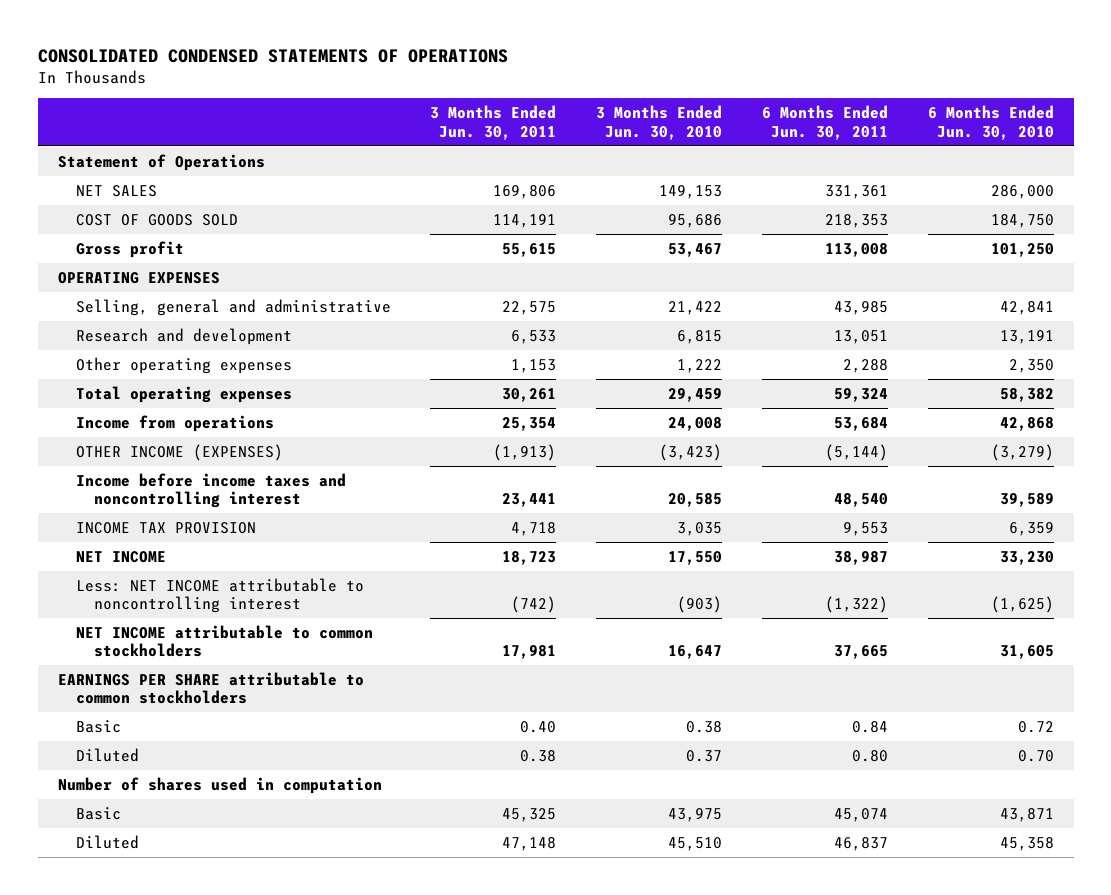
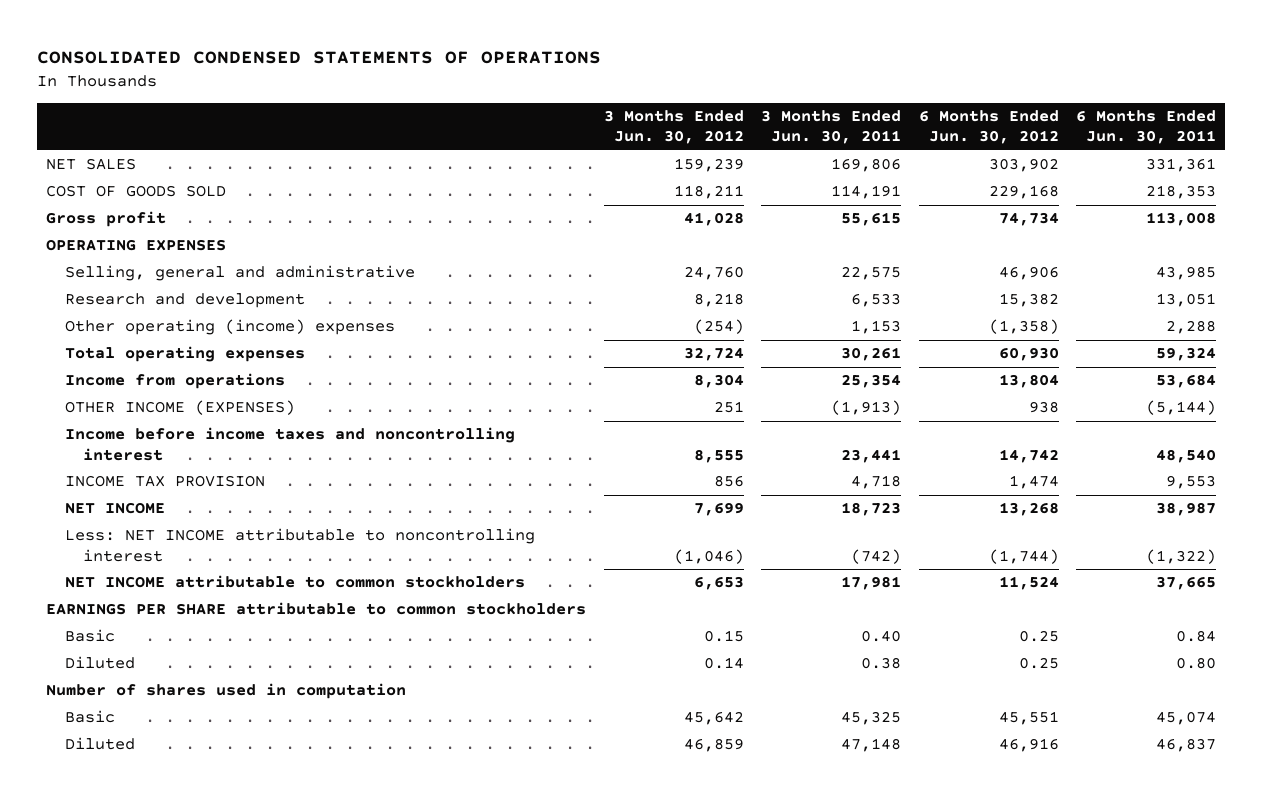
- | 3 Months Ended Jun. 30, 2011 | 3 Months Ended Jun. 30, 2010 | 6 Months Ended Jun. 30, 2011 | 6 Months Ended Jun. 30, 2010
+ | 3 Months Ended Jun. 30, 2012 | 3 Months Ended Jun. 30, 2011 | 6 Months Ended Jun. 30, 2012 | 6 Months Ended Jun. 30, 2011
- Statement of Operations
- Other operating expenses | 1,153 | 1,222 | 2,288 | 2,350
+ Other operating (income) expenses | (254) | 1,153 | (1,358) | 2,288

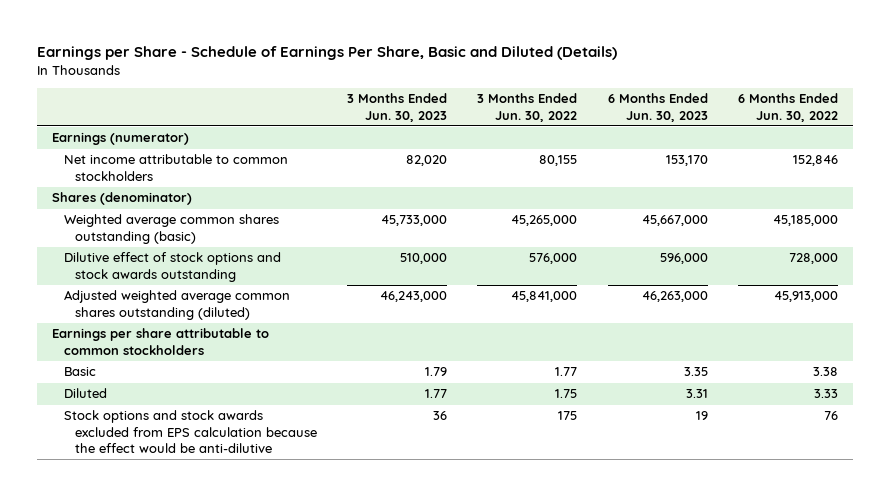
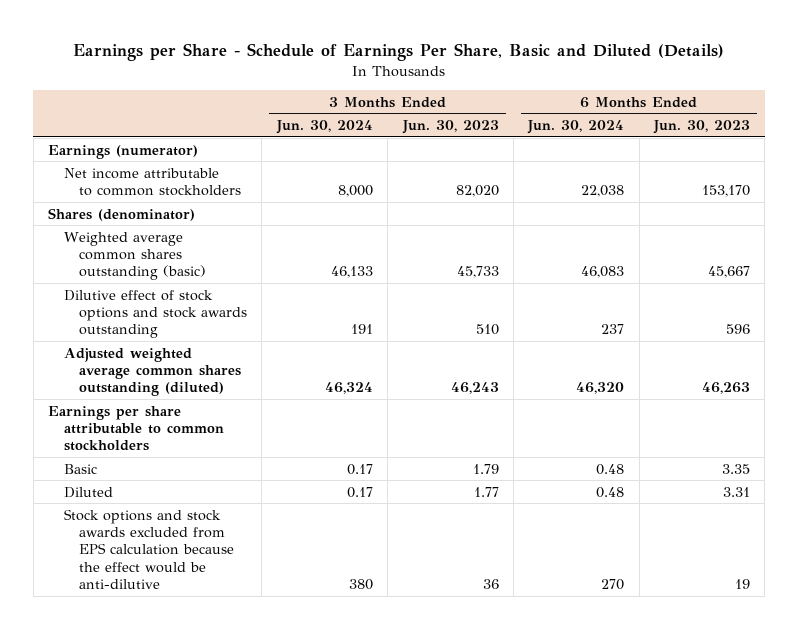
- | 3 Months Ended Jun. 30, 2023 | 3 Months Ended Jun. 30, 2022 | 6 Months Ended Jun. 30, 2023 | 6 Months Ended Jun. 30, 2022
+ | 3 Months Ended Jun. 30, 2024 | 3 Months Ended Jun. 30, 2023 | 6 Months Ended Jun. 30, 2024 | 6 Months Ended Jun. 30, 2023
- Weighted average common shares outstanding (basic) | 45,733,000 | 45,265,000 | 45,667,000 | 45,185,000
- Dilutive effect of stock options and stock awards outstanding | 510,000 | 576,000 | 596,000 | 728,000
- Adjusted weighted average common shares outstanding (diluted) | 46,243,000 | 45,841,000 | 46,263,000 | 45,913,000
+ Weighted average common shares outstanding (basic) | 46,133 | 45,733 | 46,083 | 45,667
+ Dilutive effect of stock options and stock awards outstanding | 191 | 510 | 237 | 596
+ Adjusted weighted average common shares outstanding (diluted) | 46,324 | 46,243 | 46,320 | 46,263

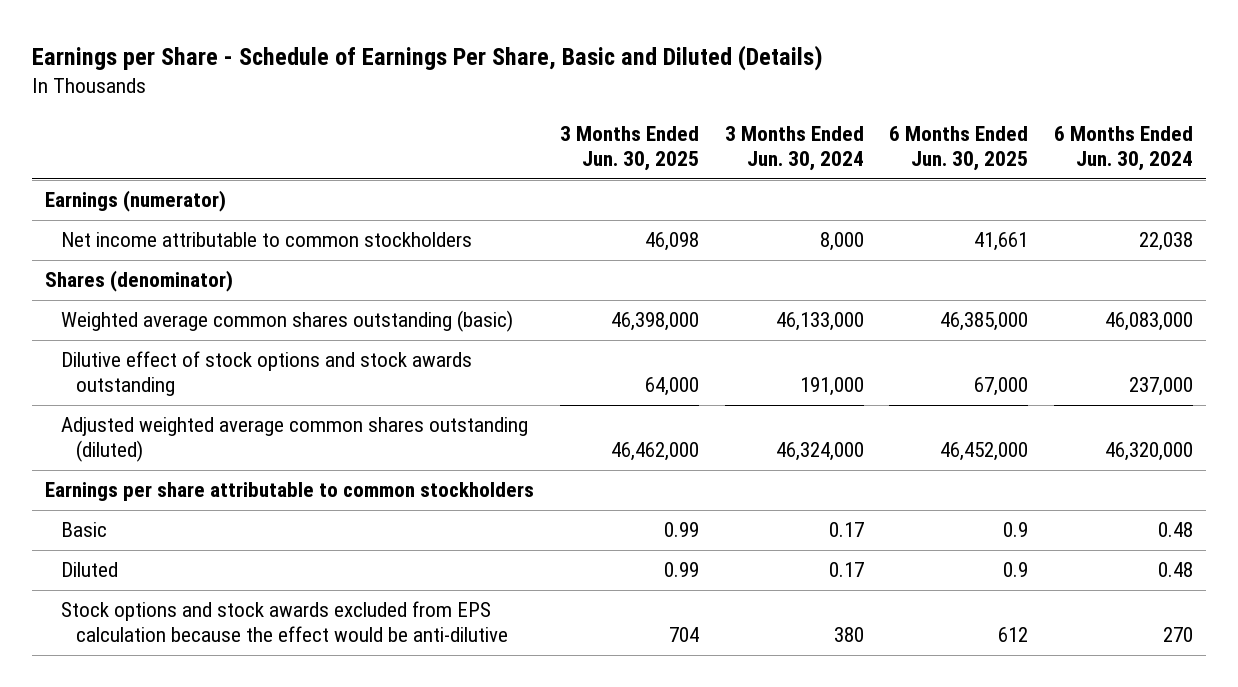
- | 3 Months Ended Jun. 30, 2024 | 3 Months Ended Jun. 30, 2023 | 6 Months Ended Jun. 30, 2024 | 6 Months Ended Jun. 30, 2023
+ | 3 Months Ended Jun. 30, 2025 | 3 Months Ended Jun. 30, 2024 | 6 Months Ended Jun. 30, 2025 | 6 Months Ended Jun. 30, 2024
- Weighted average common shares outstanding (basic) | 46,133 | 45,733 | 46,083 | 45,667
- Dilutive effect of stock options and stock awards outstanding | 191 | 510 | 237 | 596
- Adjusted weighted average common shares outstanding (diluted) | 46,324 | 46,243 | 46,320 | 46,263
+ Weighted average common shares outstanding (basic) | 46,398,000 | 46,133,000 | 46,385,000 | 46,083,000
+ Dilutive effect of stock options and stock awards outstanding | 64,000 | 191,000 | 67,000 | 237,000
+ Adjusted weighted average common shares outstanding (diluted) | 46,462,000 | 46,324,000 | 46,452,000 | 46,320,000

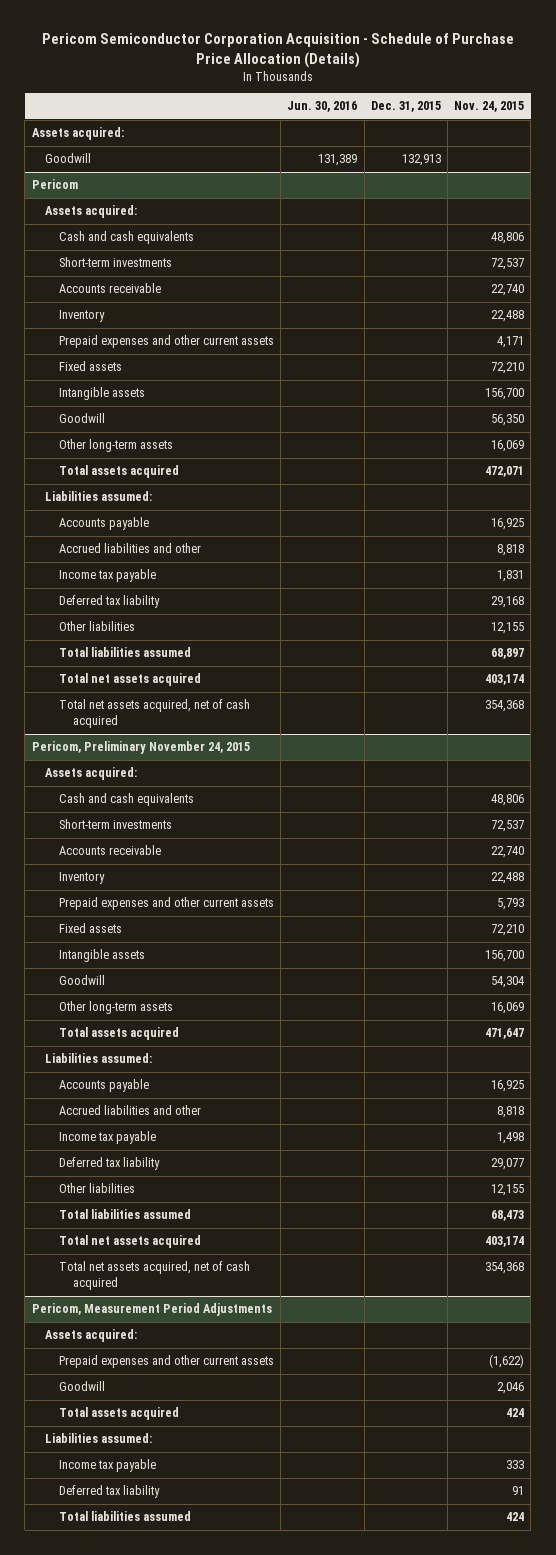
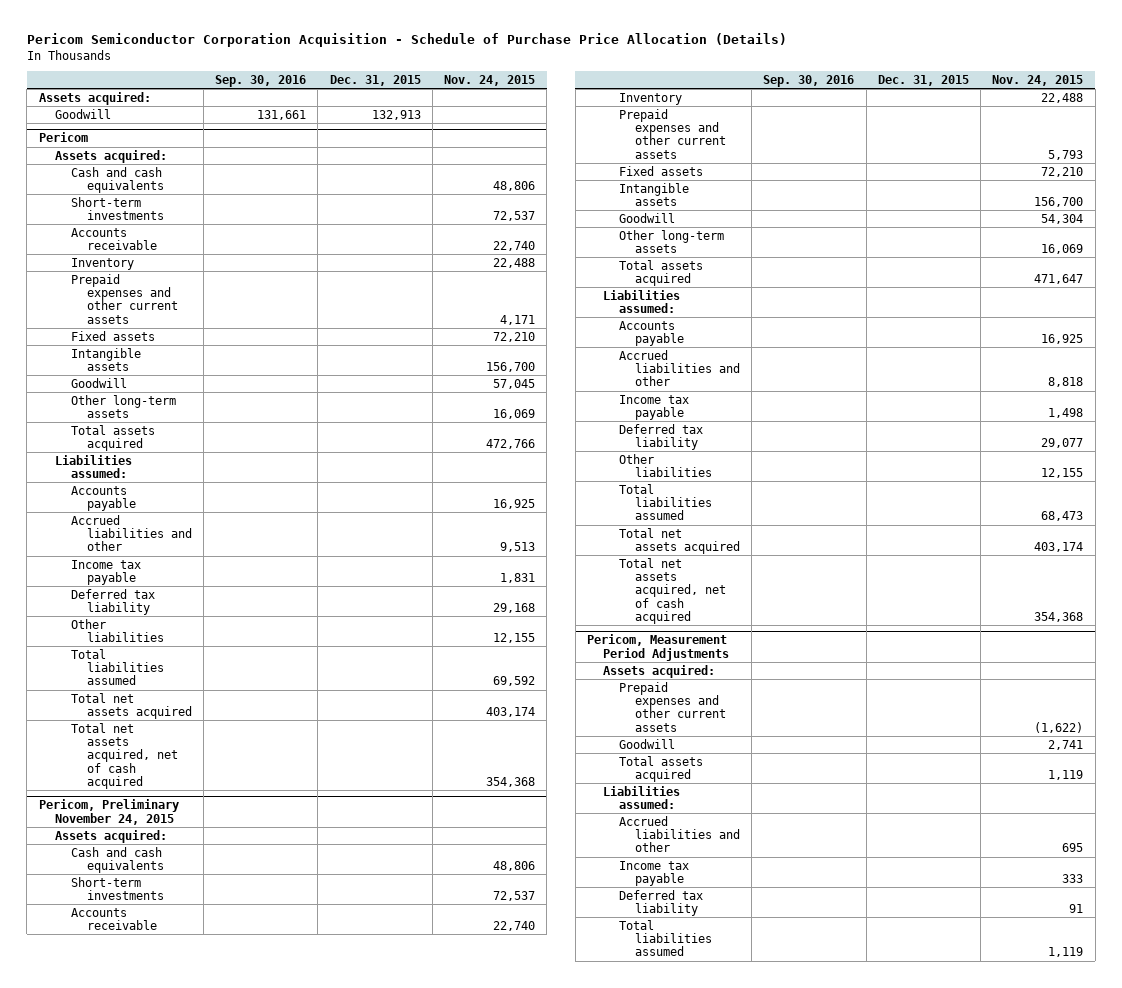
- | Jun. 30, 2016 | Dec. 31, 2015 | Nov. 24, 2015
+ | Sep. 30, 2016 | Dec. 31, 2015 | Nov. 24, 2015
@ Pericom
- Goodwill | | | 56,350
+ Goodwill | | | 57,045
- Total assets acquired | | | 472,071
+ Total assets acquired | | | 472,766
- Accrued liabilities and other | | | 8,818
+ Accrued liabilities and other | | | 9,513
- Total liabilities assumed | | | 68,897
+ Total liabilities assumed | | | 69,592
@ Pericom, Measurement Period Adjustments
- Goodwill | | | 2,046
- Total assets acquired | | | 424
+ Goodwill | | | 2,741
+ Total assets acquired | | | 1,119
+ Accrued liabilities and other | | | 695
- Total liabilities assumed | | | 424
+ Total liabilities assumed | | | 1,119

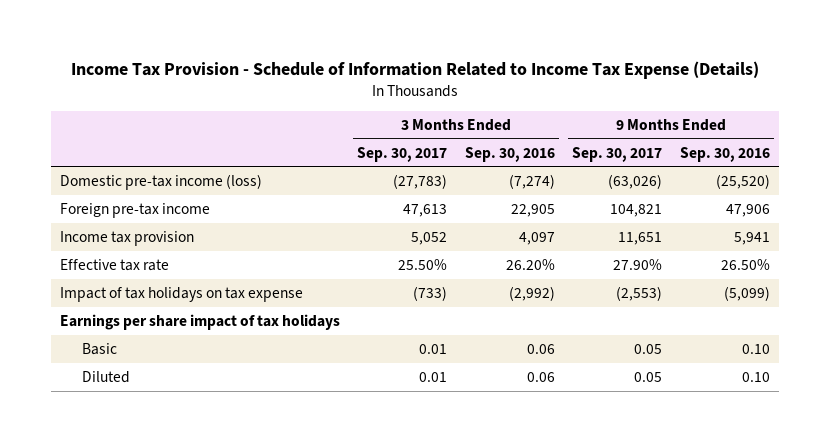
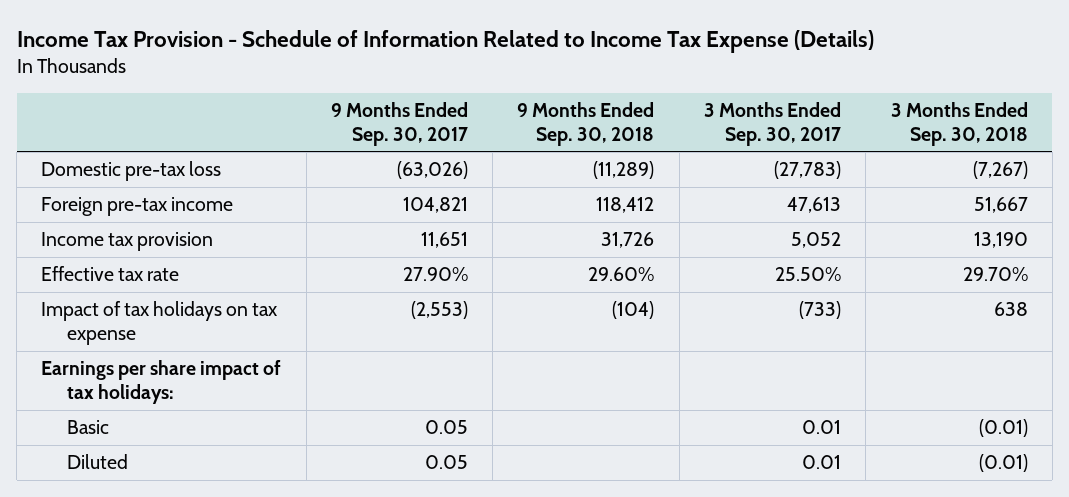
- | 3 Months Ended Sep. 30, 2017 | 3 Months Ended Sep. 30, 2016 | 9 Months Ended Sep. 30, 2017 | 9 Months Ended Sep. 30, 2016
+ | 9 Months Ended Sep. 30, 2017 | 9 Months Ended Sep. 30, 2018 | 3 Months Ended Sep. 30, 2017 | 3 Months Ended Sep. 30, 2018
- Domestic pre-tax income (loss) | (27,783) | (7,274) | (63,026) | (25,520)
+ Domestic pre-tax loss | (63,026) | (11,289) | (27,783) | (7,267)
- Earnings per share impact of tax holidays
+ Earnings per share impact of tax holidays:

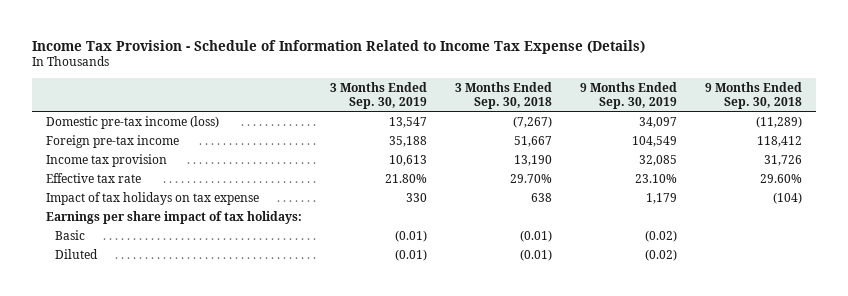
- | 9 Months Ended Sep. 30, 2017 | 9 Months Ended Sep. 30, 2018 | 3 Months Ended Sep. 30, 2017 | 3 Months Ended Sep. 30, 2018
+ | 3 Months Ended Sep. 30, 2019 | 3 Months Ended Sep. 30, 2018 | 9 Months Ended Sep. 30, 2019 | 9 Months Ended Sep. 30, 2018
- Domestic pre-tax loss | (63,026) | (11,289) | (27,783) | (7,267)
+ Domestic pre-tax income (loss) | 13,547 | (7,267) | 34,097 | (11,289)

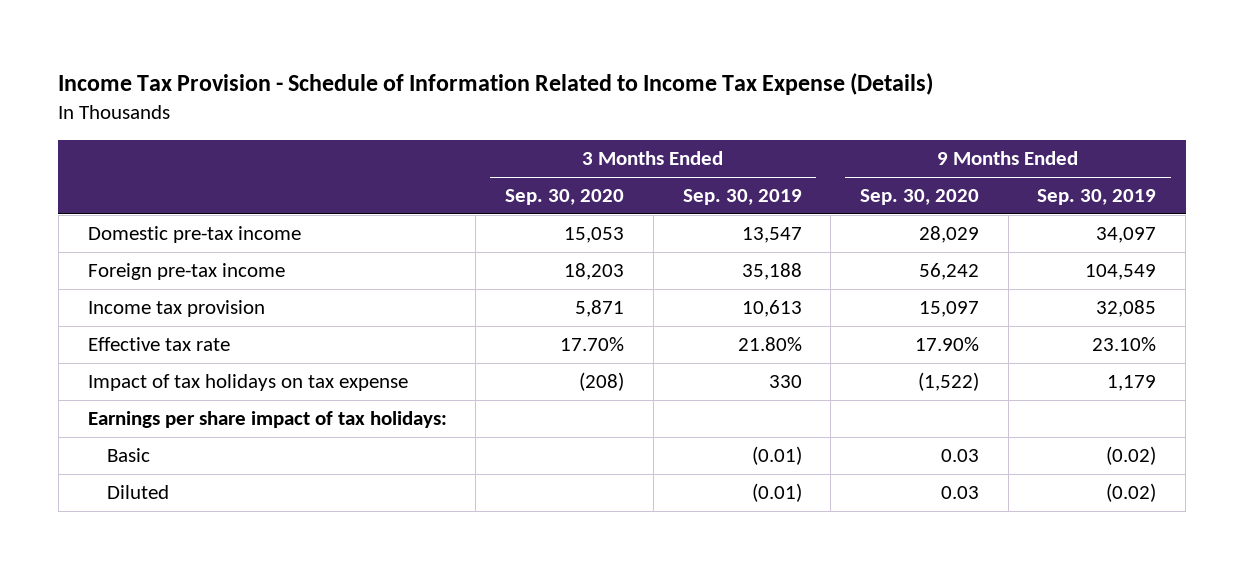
- | 3 Months Ended Sep. 30, 2019 | 3 Months Ended Sep. 30, 2018 | 9 Months Ended Sep. 30, 2019 | 9 Months Ended Sep. 30, 2018
+ | 3 Months Ended Sep. 30, 2020 | 3 Months Ended Sep. 30, 2019 | 9 Months Ended Sep. 30, 2020 | 9 Months Ended Sep. 30, 2019
- Domestic pre-tax income (loss) | 13,547 | (7,267) | 34,097 | (11,289)
+ Domestic pre-tax income | 15,053 | 13,547 | 28,029 | 34,097

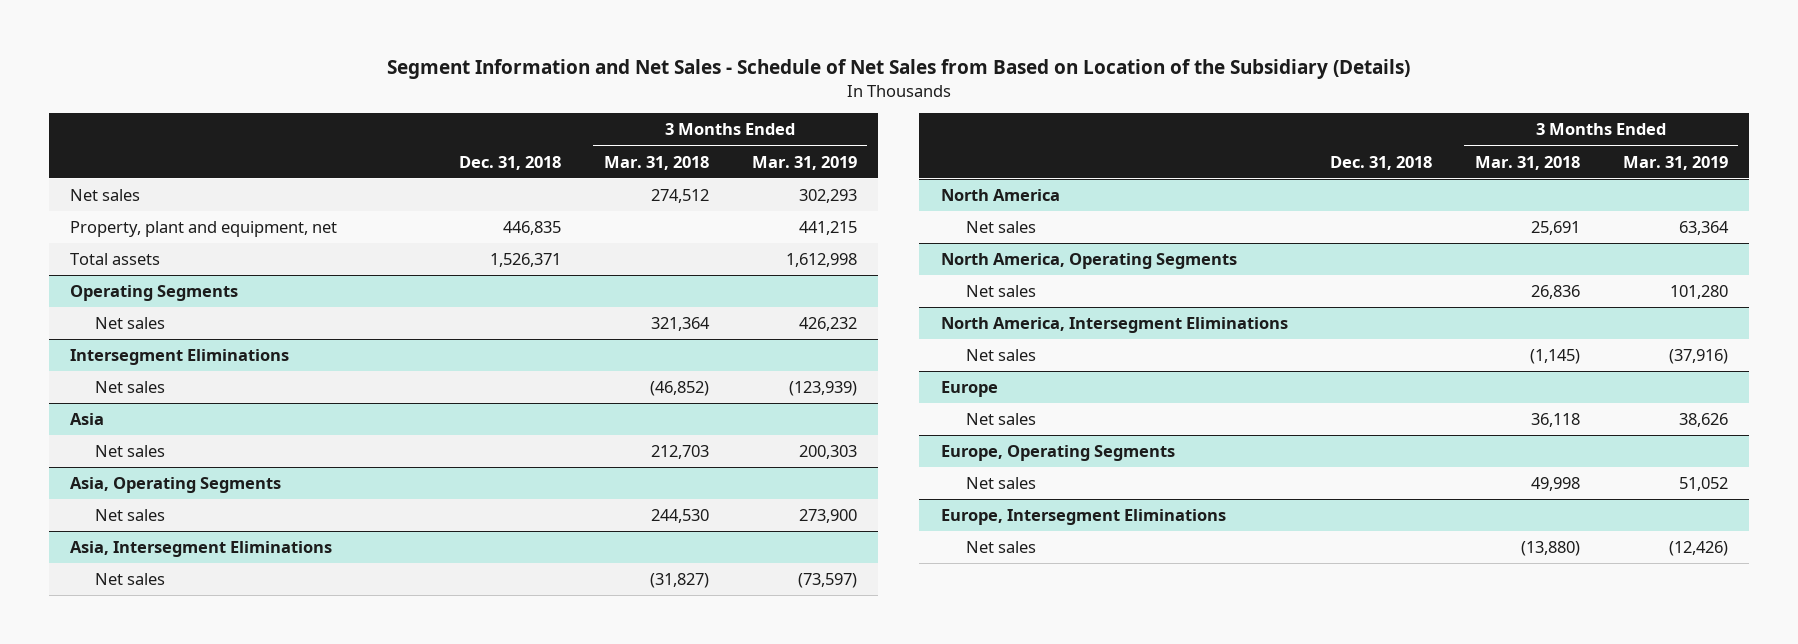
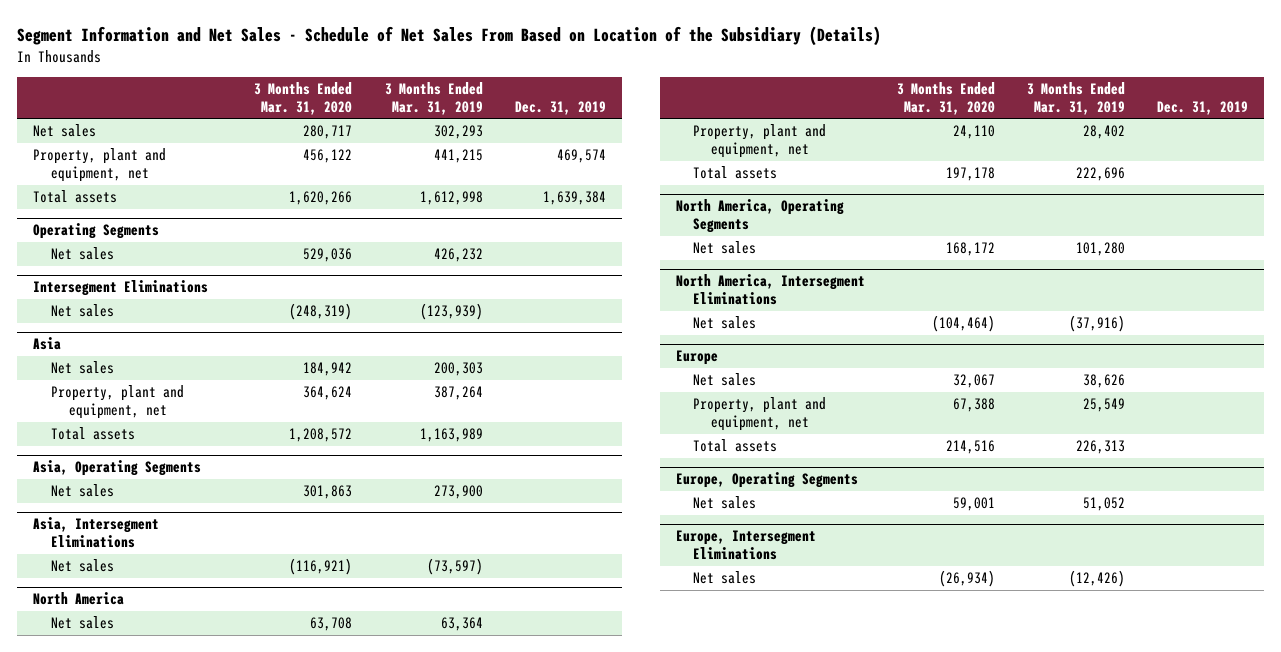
- Segment Information and Net Sales - Schedule of Net Sales from Based on Location of the Subsidiary (Details)
+ Segment Information and Net Sales - Schedule of Net Sales From Based on Location of the Subsidiary (Details)
- | Dec. 31, 2018 | 3 Months Ended Mar. 31, 2018 | 3 Months Ended Mar. 31, 2019
+ | 3 Months Ended Mar. 31, 2020 | 3 Months Ended Mar. 31, 2019 | Dec. 31, 2019
@ Asia
+ Property, plant and equipment, net | 364,624 | 387,264 |
+ Total assets | 1,208,572 | 1,163,989 |
@ North America
+ Property, plant and equipment, net | 24,110 | 28,402 |
+ Total assets | 197,178 | 222,696 |
@ Europe
+ Property, plant and equipment, net | 67,388 | 25,549 |
+ Total assets | 214,516 | 226,313 |

